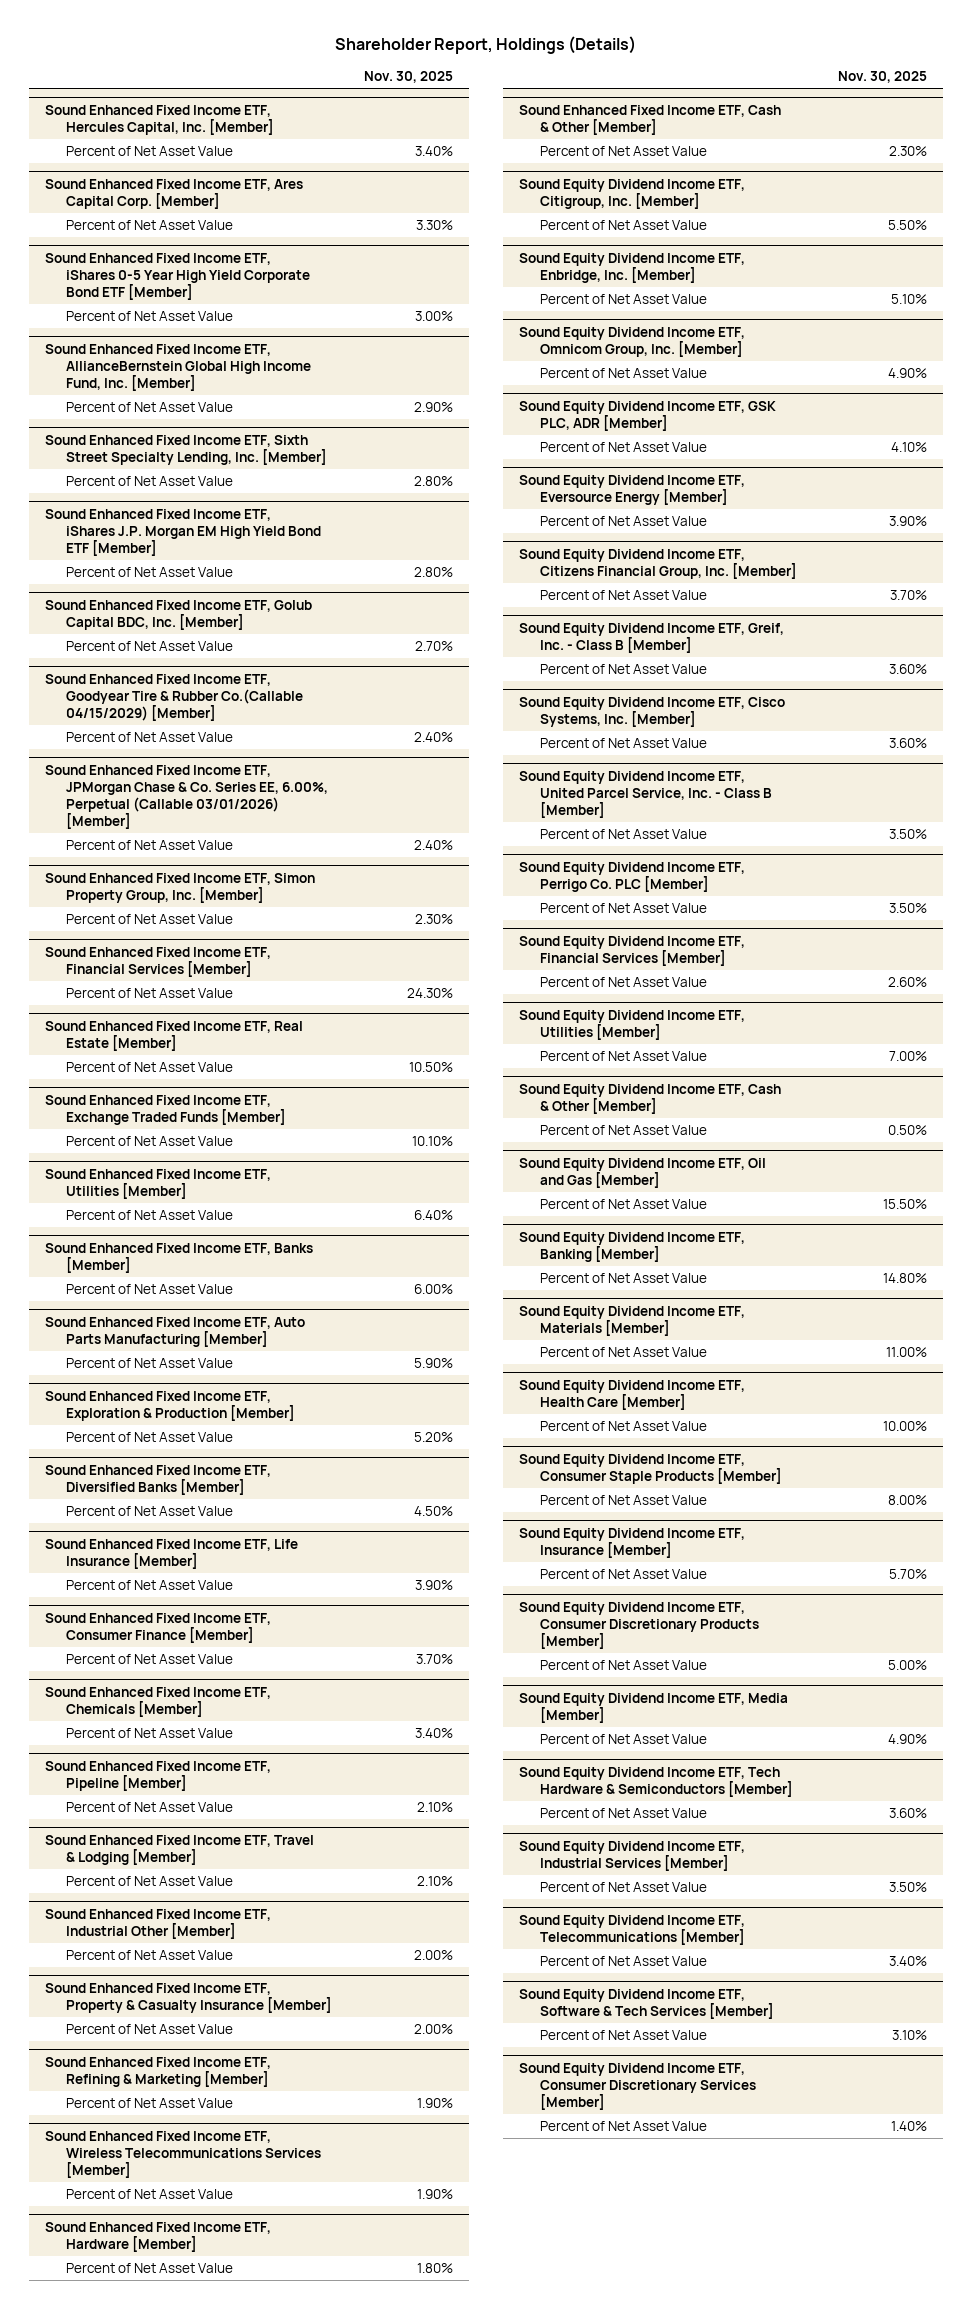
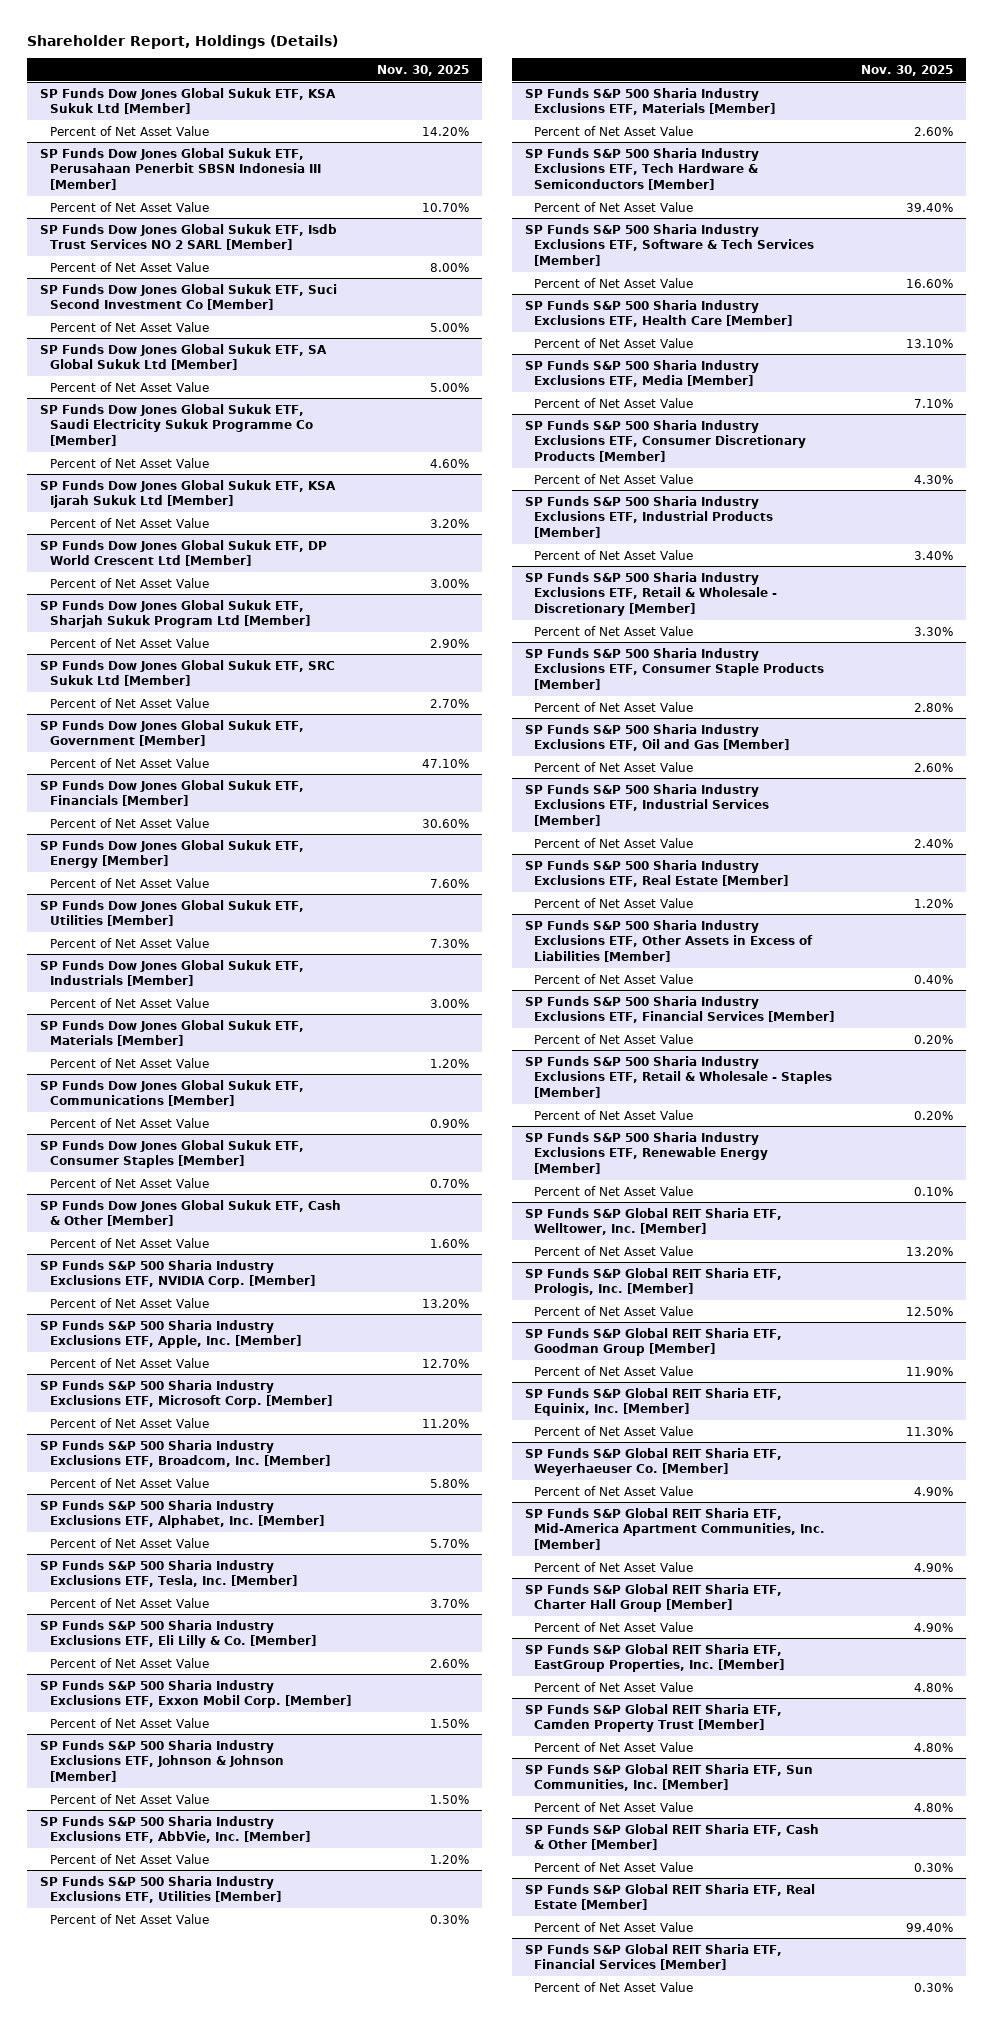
- Sound Enhanced Fixed Income ETF, Hercules Capital, Inc. [Member]
- Percent of Net Asset Value | 3.40%
- Sound Enhanced Fixed Income ETF, Ares Capital Corp. [Member]
- Percent of Net Asset Value | 3.30%
- Sound Enhanced Fixed Income ETF, iShares 0-5 Year High Yield Corporate Bond ETF [Member]
+ SP Funds Dow Jones Global Sukuk ETF, KSA Sukuk Ltd [Member]
+ Percent of Net Asset Value | 14.20%
+ SP Funds Dow Jones Global Sukuk ETF, Perusahaan Penerbit SBSN Indonesia III [Member]
+ Percent of Net Asset Value | 10.70%
+ SP Funds Dow Jones Global Sukuk ETF, Isdb Trust Services NO 2 SARL [Member]
+ Percent of Net Asset Value | 8.00%
+ SP Funds Dow Jones Global Sukuk ETF, Suci Second Investment Co [Member]
+ Percent of Net Asset Value | 5.00%
+ SP Funds Dow Jones Global Sukuk ETF, SA Global Sukuk Ltd [Member]
+ Percent of Net Asset Value | 5.00%
+ SP Funds Dow Jones Global Sukuk ETF, Saudi Electricity Sukuk Programme Co [Member]
+ Percent of Net Asset Value | 4.60%
+ SP Funds Dow Jones Global Sukuk ETF, KSA Ijarah Sukuk Ltd [Member]
+ Percent of Net Asset Value | 3.20%
+ SP Funds Dow Jones Global Sukuk ETF, DP World Crescent Ltd [Member]
- Sound Enhanced Fixed Income ETF, AllianceBernstein Global High Income Fund, Inc. [Member]
+ SP Funds Dow Jones Global Sukuk ETF, Sharjah Sukuk Program Ltd [Member]
- Sound Enhanced Fixed Income ETF, Sixth Street Specialty Lending, Inc. [Member]
- Percent of Net Asset Value | 2.80%
- Sound Enhanced Fixed Income ETF, iShares J.P. Morgan EM High Yield Bond ETF [Member]
- Percent of Net Asset Value | 2.80%
- Sound Enhanced Fixed Income ETF, Golub Capital BDC, Inc. [Member]
+ SP Funds Dow Jones Global Sukuk ETF, SRC Sukuk Ltd [Member]
- Sound Enhanced Fixed Income ETF, Goodyear Tire & Rubber Co.(Callable 04/15/2029) [Member]
- Percent of Net Asset Value | 2.40%
- Sound Enhanced Fixed Income ETF, JPMorgan Chase & Co. Series EE, 6.00%, Perpetual (Callable 03/01/2026) [Member]
- Percent of Net Asset Value | 2.40%
- Sound Enhanced Fixed Income ETF, Simon Property Group, Inc. [Member]
- Percent of Net Asset Value | 2.30%
- Sound Enhanced Fixed Income ETF, Financial Services [Member]
- Percent of Net Asset Value | 24.30%
- Sound Enhanced Fixed Income ETF, Real Estate [Member]
- Percent of Net Asset Value | 10.50%
- Sound Enhanced Fixed Income ETF, Exchange Traded Funds [Member]
- Percent of Net Asset Value | 10.10%
- Sound Enhanced Fixed Income ETF, Utilities [Member]
- Percent of Net Asset Value | 6.40%
- Sound Enhanced Fixed Income ETF, Banks [Member]
- Percent of Net Asset Value | 6.00%
- Sound Enhanced Fixed Income ETF, Auto Parts Manufacturing [Member]
- Percent of Net Asset Value | 5.90%
- Sound Enhanced Fixed Income ETF, Exploration & Production [Member]
- Percent of Net Asset Value | 5.20%
- Sound Enhanced Fixed Income ETF, Diversified Banks [Member]
- Percent of Net Asset Value | 4.50%
- Sound Enhanced Fixed Income ETF, Life Insurance [Member]
- Percent of Net Asset Value | 3.90%
- Sound Enhanced Fixed Income ETF, Consumer Finance [Member]
+ SP Funds Dow Jones Global Sukuk ETF, Government [Member]
+ Percent of Net Asset Value | 47.10%
+ SP Funds Dow Jones Global Sukuk ETF, Financials [Member]
+ Percent of Net Asset Value | 30.60%
+ SP Funds Dow Jones Global Sukuk ETF, Energy [Member]
+ Percent of Net Asset Value | 7.60%
+ SP Funds Dow Jones Global Sukuk ETF, Utilities [Member]
+ Percent of Net Asset Value | 7.30%
+ SP Funds Dow Jones Global Sukuk ETF, Industrials [Member]
+ Percent of Net Asset Value | 3.00%
+ SP Funds Dow Jones Global Sukuk ETF, Materials [Member]
+ Percent of Net Asset Value | 1.20%
+ SP Funds Dow Jones Global Sukuk ETF, Communications [Member]
+ Percent of Net Asset Value | 0.90%
+ SP Funds Dow Jones Global Sukuk ETF, Consumer Staples [Member]
+ Percent of Net Asset Value | 0.70%
+ SP Funds Dow Jones Global Sukuk ETF, Cash & Other [Member]
+ Percent of Net Asset Value | 1.60%
+ SP Funds S&P 500 Sharia Industry Exclusions ETF, NVIDIA Corp. [Member]
+ Percent of Net Asset Value | 13.20%
+ SP Funds S&P 500 Sharia Industry Exclusions ETF, Apple, Inc. [Member]
+ Percent of Net Asset Value | 12.70%
+ SP Funds S&P 500 Sharia Industry Exclusions ETF, Microsoft Corp. [Member]
+ Percent of Net Asset Value | 11.20%
+ SP Funds S&P 500 Sharia Industry Exclusions ETF, Broadcom, Inc. [Member]
+ Percent of Net Asset Value | 5.80%
+ SP Funds S&P 500 Sharia Industry Exclusions ETF, Alphabet, Inc. [Member]
+ Percent of Net Asset Value | 5.70%
+ SP Funds S&P 500 Sharia Industry Exclusions ETF, Tesla, Inc. [Member]
- Sound Enhanced Fixed Income ETF, Chemicals [Member]
+ SP Funds S&P 500 Sharia Industry Exclusions ETF, Eli Lilly & Co. [Member]
+ Percent of Net Asset Value | 2.60%
+ SP Funds S&P 500 Sharia Industry Exclusions ETF, Exxon Mobil Corp. [Member]
+ Percent of Net Asset Value | 1.50%
+ SP Funds S&P 500 Sharia Industry Exclusions ETF, Johnson & Johnson [Member]
+ Percent of Net Asset Value | 1.50%
+ SP Funds S&P 500 Sharia Industry Exclusions ETF, AbbVie, Inc. [Member]
+ Percent of Net Asset Value | 1.20%
+ SP Funds S&P 500 Sharia Industry Exclusions ETF, Utilities [Member]
+ Percent of Net Asset Value | 0.30%
+ SP Funds S&P 500 Sharia Industry Exclusions ETF, Materials [Member]
+ Percent of Net Asset Value | 2.60%
+ SP Funds S&P 500 Sharia Industry Exclusions ETF, Tech Hardware & Semiconductors [Member]
+ Percent of Net Asset Value | 39.40%
+ SP Funds S&P 500 Sharia Industry Exclusions ETF, Software & Tech Services [Member]
+ Percent of Net Asset Value | 16.60%
+ SP Funds S&P 500 Sharia Industry Exclusions ETF, Health Care [Member]
+ Percent of Net Asset Value | 13.10%
+ SP Funds S&P 500 Sharia Industry Exclusions ETF, Media [Member]
+ Percent of Net Asset Value | 7.10%
+ SP Funds S&P 500 Sharia Industry Exclusions ETF, Consumer Discretionary Products [Member]
+ Percent of Net Asset Value | 4.30%
+ SP Funds S&P 500 Sharia Industry Exclusions ETF, Industrial Products [Member]
- Sound Enhanced Fixed Income ETF, Pipeline [Member]
- Percent of Net Asset Value | 2.10%
- Sound Enhanced Fixed Income ETF, Travel & Lodging [Member]
- Percent of Net Asset Value | 2.10%
- Sound Enhanced Fixed Income ETF, Industrial Other [Member]
- Percent of Net Asset Value | 2.00%
- Sound Enhanced Fixed Income ETF, Property & Casualty Insurance [Member]
- Percent of Net Asset Value | 2.00%
- Sound Enhanced Fixed Income ETF, Refining & Marketing [Member]
- Percent of Net Asset Value | 1.90%
- Sound Enhanced Fixed Income ETF, Wireless Telecommunications Services [Member]
- Percent of Net Asset Value | 1.90%
- Sound Enhanced Fixed Income ETF, Hardware [Member]
- Percent of Net Asset Value | 1.80%
- Sound Enhanced Fixed Income ETF, Cash & Other [Member]
- Percent of Net Asset Value | 2.30%
- Sound Equity Dividend Income ETF, Citigroup, Inc. [Member]
- Percent of Net Asset Value | 5.50%
- Sound Equity Dividend Income ETF, Enbridge, Inc. [Member]
- Percent of Net Asset Value | 5.10%
- Sound Equity Dividend Income ETF, Omnicom Group, Inc. [Member]
- Percent of Net Asset Value | 4.90%
- Sound Equity Dividend Income ETF, GSK PLC, ADR [Member]
- Percent of Net Asset Value | 4.10%
- Sound Equity Dividend Income ETF, Eversource Energy [Member]
- Percent of Net Asset Value | 3.90%
- Sound Equity Dividend Income ETF, Citizens Financial Group, Inc. [Member]
- Percent of Net Asset Value | 3.70%
- Sound Equity Dividend Income ETF, Greif, Inc. - Class B [Member]
- Percent of Net Asset Value | 3.60%
- Sound Equity Dividend Income ETF, Cisco Systems, Inc. [Member]
- Percent of Net Asset Value | 3.60%
- Sound Equity Dividend Income ETF, United Parcel Service, Inc. - Class B [Member]
- Percent of Net Asset Value | 3.50%
- Sound Equity Dividend Income ETF, Perrigo Co. PLC [Member]
- Percent of Net Asset Value | 3.50%
- Sound Equity Dividend Income ETF, Financial Services [Member]
+ SP Funds S&P 500 Sharia Industry Exclusions ETF, Retail & Wholesale - Discretionary [Member]
+ Percent of Net Asset Value | 3.30%
+ SP Funds S&P 500 Sharia Industry Exclusions ETF, Consumer Staple Products [Member]
+ Percent of Net Asset Value | 2.80%
+ SP Funds S&P 500 Sharia Industry Exclusions ETF, Oil and Gas [Member]
- Sound Equity Dividend Income ETF, Utilities [Member]
- Percent of Net Asset Value | 7.00%
- Sound Equity Dividend Income ETF, Cash & Other [Member]
- Percent of Net Asset Value | 0.50%
- Sound Equity Dividend Income ETF, Oil and Gas [Member]
- Percent of Net Asset Value | 15.50%
- Sound Equity Dividend Income ETF, Banking [Member]
- Percent of Net Asset Value | 14.80%
- Sound Equity Dividend Income ETF, Materials [Member]
- Percent of Net Asset Value | 11.00%
- Sound Equity Dividend Income ETF, Health Care [Member]
- Percent of Net Asset Value | 10.00%
- Sound Equity Dividend Income ETF, Consumer Staple Products [Member]
- Percent of Net Asset Value | 8.00%
- Sound Equity Dividend Income ETF, Insurance [Member]
- Percent of Net Asset Value | 5.70%
- Sound Equity Dividend Income ETF, Consumer Discretionary Products [Member]
- Percent of Net Asset Value | 5.00%
- Sound Equity Dividend Income ETF, Media [Member]
+ SP Funds S&P 500 Sharia Industry Exclusions ETF, Industrial Services [Member]
+ Percent of Net Asset Value | 2.40%
+ SP Funds S&P 500 Sharia Industry Exclusions ETF, Real Estate [Member]
+ Percent of Net Asset Value | 1.20%
+ SP Funds S&P 500 Sharia Industry Exclusions ETF, Other Assets in Excess of Liabilities [Member]
+ Percent of Net Asset Value | 0.40%
+ SP Funds S&P 500 Sharia Industry Exclusions ETF, Financial Services [Member]
+ Percent of Net Asset Value | 0.20%
+ SP Funds S&P 500 Sharia Industry Exclusions ETF, Retail & Wholesale - Staples [Member]
+ Percent of Net Asset Value | 0.20%
+ SP Funds S&P 500 Sharia Industry Exclusions ETF, Renewable Energy [Member]
+ Percent of Net Asset Value | 0.10%
+ SP Funds S&P Global REIT Sharia ETF, Welltower, Inc. [Member]
+ Percent of Net Asset Value | 13.20%
+ SP Funds S&P Global REIT Sharia ETF, Prologis, Inc. [Member]
+ Percent of Net Asset Value | 12.50%
+ SP Funds S&P Global REIT Sharia ETF, Goodman Group [Member]
+ Percent of Net Asset Value | 11.90%
+ SP Funds S&P Global REIT Sharia ETF, Equinix, Inc. [Member]
+ Percent of Net Asset Value | 11.30%
+ SP Funds S&P Global REIT Sharia ETF, Weyerhaeuser Co. [Member]
- Sound Equity Dividend Income ETF, Tech Hardware & Semiconductors [Member]
- Percent of Net Asset Value | 3.60%
- Sound Equity Dividend Income ETF, Industrial Services [Member]
- Percent of Net Asset Value | 3.50%
- Sound Equity Dividend Income ETF, Telecommunications [Member]
- Percent of Net Asset Value | 3.40%
- Sound Equity Dividend Income ETF, Software & Tech Services [Member]
- Percent of Net Asset Value | 3.10%
- Sound Equity Dividend Income ETF, Consumer Discretionary Services [Member]
- Percent of Net Asset Value | 1.40%
+ SP Funds S&P Global REIT Sharia ETF, Mid-America Apartment Communities, Inc. [Member]
+ Percent of Net Asset Value | 4.90%
+ SP Funds S&P Global REIT Sharia ETF, Charter Hall Group [Member]
+ Percent of Net Asset Value | 4.90%
+ SP Funds S&P Global REIT Sharia ETF, EastGroup Properties, Inc. [Member]
+ Percent of Net Asset Value | 4.80%
+ SP Funds S&P Global REIT Sharia ETF, Camden Property Trust [Member]
+ Percent of Net Asset Value | 4.80%
+ SP Funds S&P Global REIT Sharia ETF, Sun Communities, Inc. [Member]
+ Percent of Net Asset Value | 4.80%
+ SP Funds S&P Global REIT Sharia ETF, Cash & Other [Member]
+ Percent of Net Asset Value | 0.30%
+ SP Funds S&P Global REIT Sharia ETF, Real Estate [Member]
+ Percent of Net Asset Value | 99.40%
+ SP Funds S&P Global REIT Sharia ETF, Financial Services [Member]
+ Percent of Net Asset Value | 0.30%

